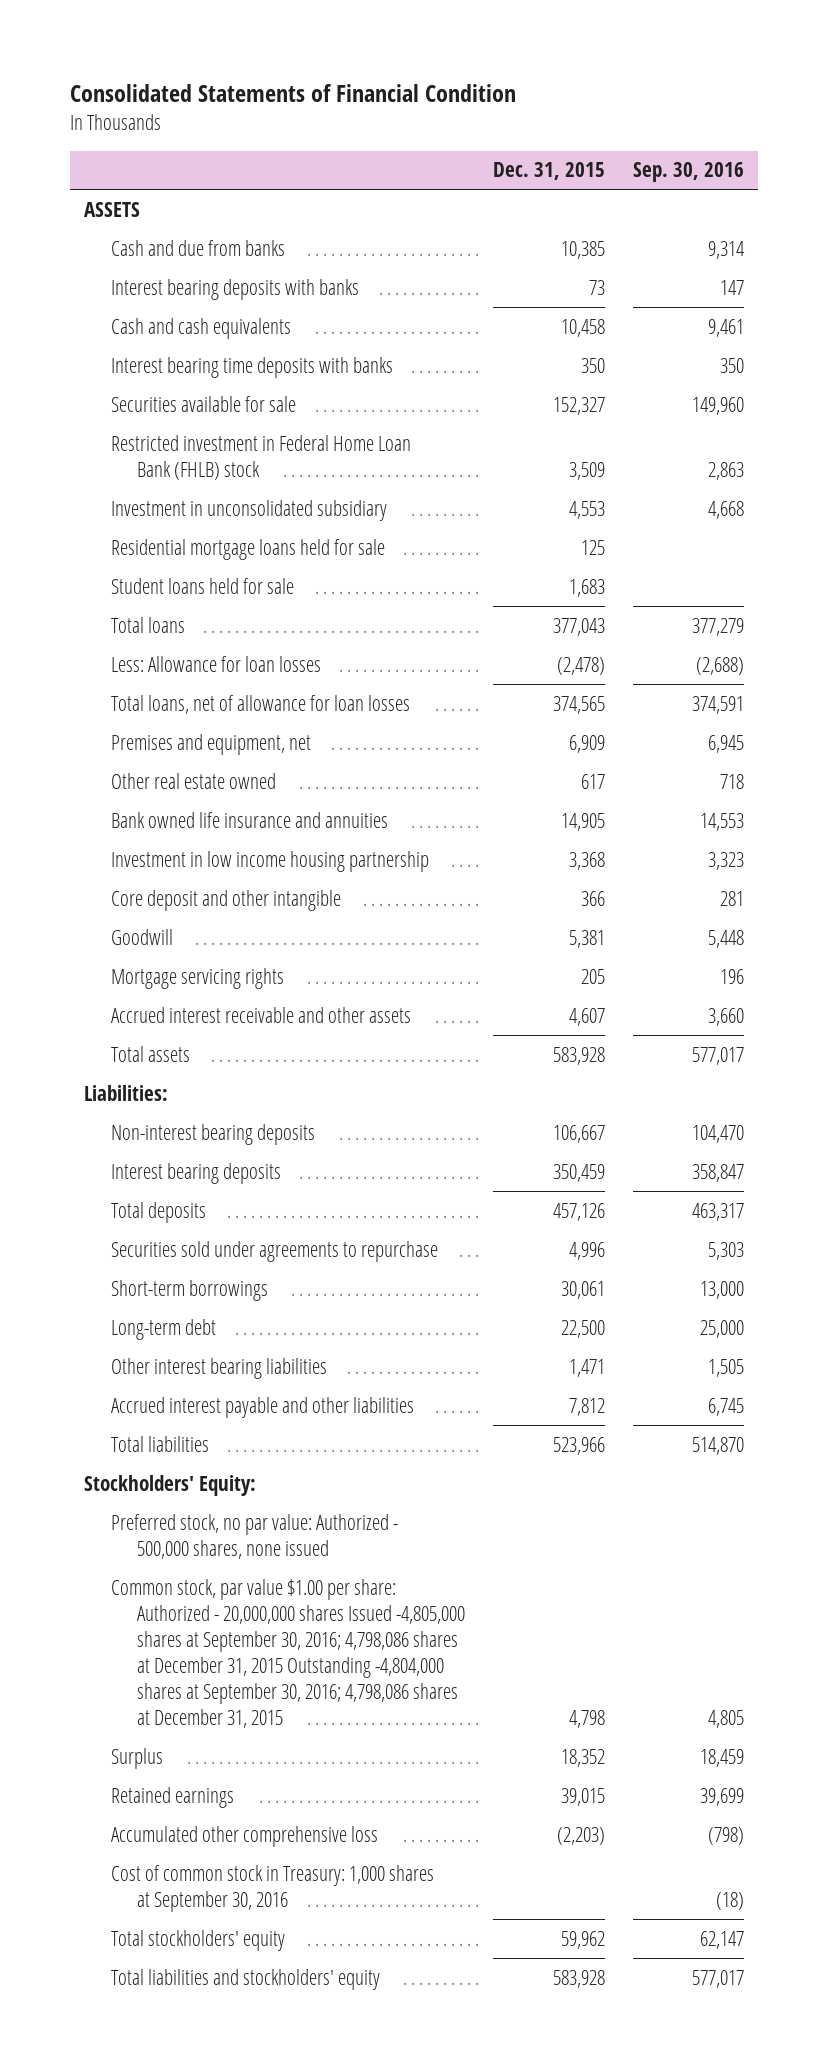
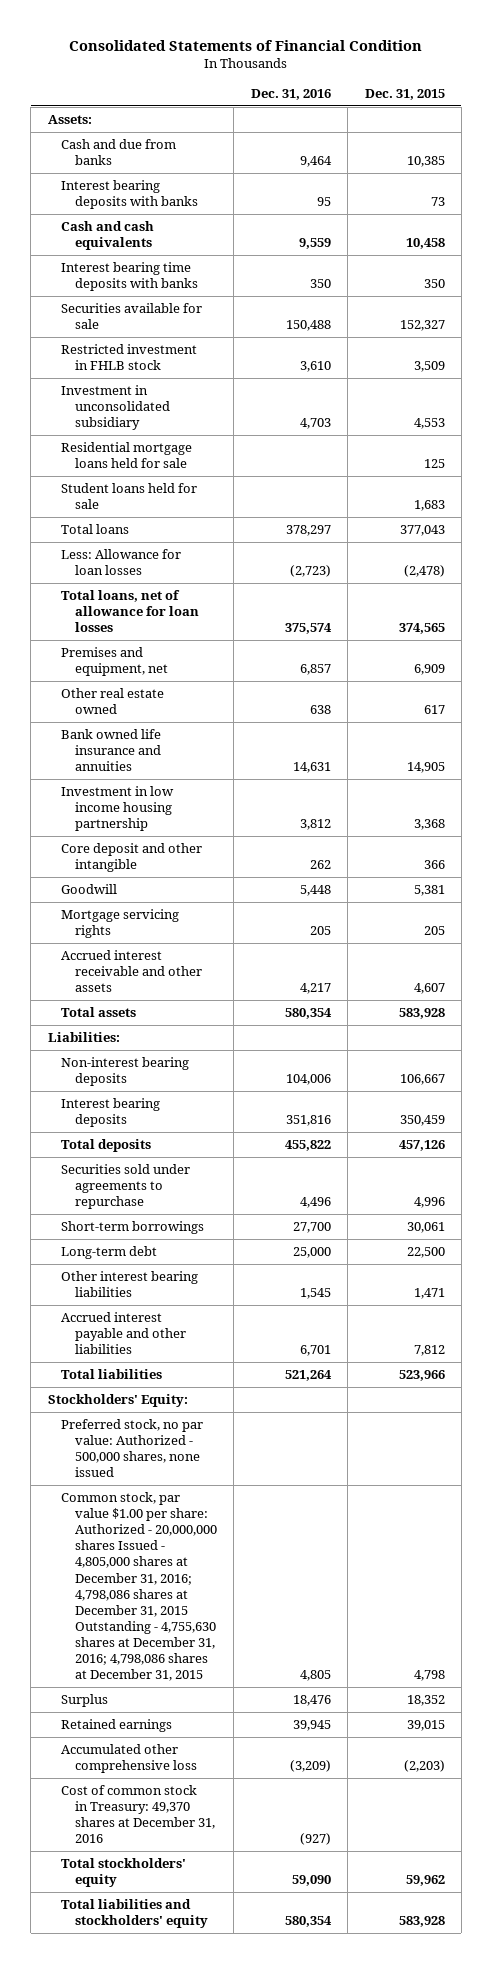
- | Dec. 31, 2015 | Sep. 30, 2016
+ | Dec. 31, 2016 | Dec. 31, 2015
- ASSETS
+ Assets:
- Restricted investment in Federal Home Loan Bank (FHLB) stock | 3,509 | 2,863
+ Restricted investment in FHLB stock | 3,610 | 3,509
- Common stock, par value $1.00 per share: Authorized - 20,000,000 shares Issued -4,805,000 shares at September 30, 2016; 4,798,086 shares at December 31, 2015 Outstanding -4,804,000 shares at September 30, 2016; 4,798,086 shares at December 31, 2015 | 4,798 | 4,805
+ Common stock, par value $1.00 per share: Authorized - 20,000,000 shares Issued - 4,805,000 shares at December 31, 2016; 4,798,086 shares at December 31, 2015 Outstanding - 4,755,630 shares at December 31, 2016; 4,798,086 shares at December 31, 2015 | 4,805 | 4,798
- Cost of common stock in Treasury: 1,000 shares at September 30, 2016 | | (18)
+ Cost of common stock in Treasury: 49,370 shares at December 31, 2016 | (927) |

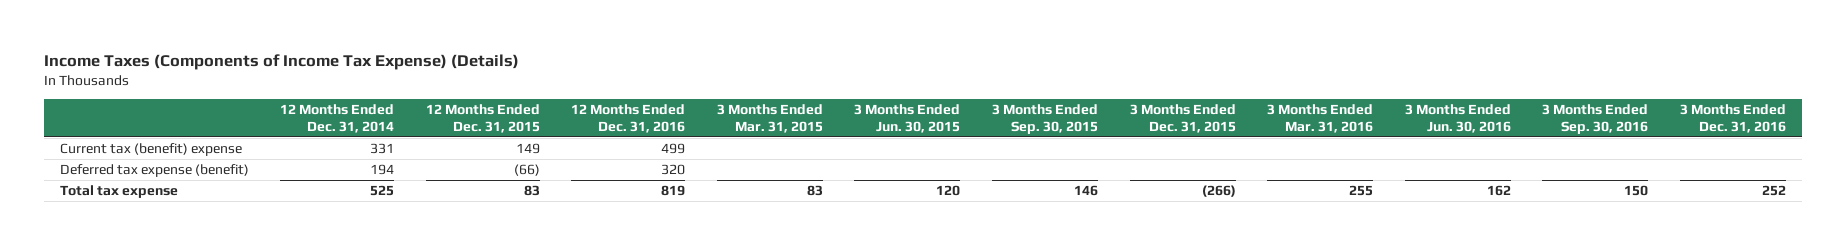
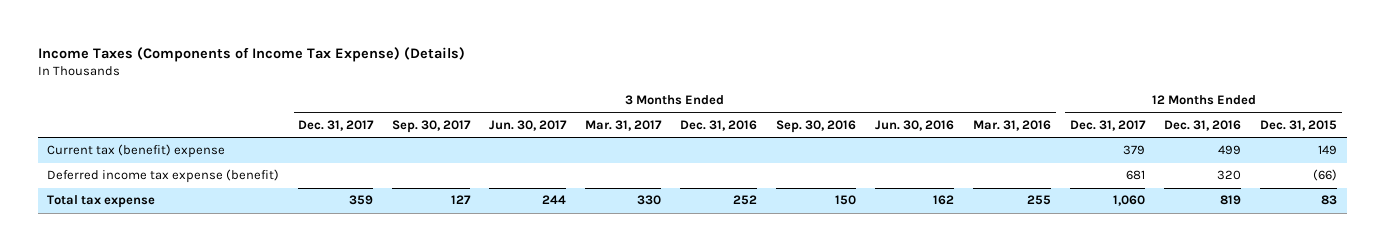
- | 12 Months Ended Dec. 31, 2014 | 12 Months Ended Dec. 31, 2015 | 12 Months Ended Dec. 31, 2016 | 3 Months Ended Mar. 31, 2015 | 3 Months Ended Jun. 30, 2015 | 3 Months Ended Sep. 30, 2015 | 3 Months Ended Dec. 31, 2015 | 3 Months Ended Mar. 31, 2016 | 3 Months Ended Jun. 30, 2016 | 3 Months Ended Sep. 30, 2016 | 3 Months Ended Dec. 31, 2016
+ | 3 Months Ended Dec. 31, 2017 | 3 Months Ended Sep. 30, 2017 | 3 Months Ended Jun. 30, 2017 | 3 Months Ended Mar. 31, 2017 | 3 Months Ended Dec. 31, 2016 | 3 Months Ended Sep. 30, 2016 | 3 Months Ended Jun. 30, 2016 | 3 Months Ended Mar. 31, 2016 | 12 Months Ended Dec. 31, 2017 | 12 Months Ended Dec. 31, 2016 | 12 Months Ended Dec. 31, 2015
- Deferred tax expense (benefit) | 194 | (66) | 320 | | | | | | | |
+ Deferred income tax expense (benefit) | | | | | | | | | 681 | 320 | (66)

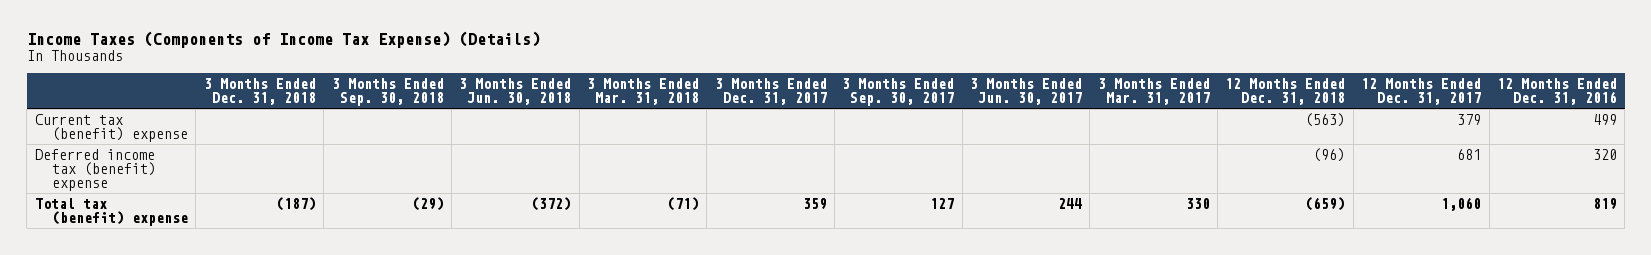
- | 3 Months Ended Dec. 31, 2017 | 3 Months Ended Sep. 30, 2017 | 3 Months Ended Jun. 30, 2017 | 3 Months Ended Mar. 31, 2017 | 3 Months Ended Dec. 31, 2016 | 3 Months Ended Sep. 30, 2016 | 3 Months Ended Jun. 30, 2016 | 3 Months Ended Mar. 31, 2016 | 12 Months Ended Dec. 31, 2017 | 12 Months Ended Dec. 31, 2016 | 12 Months Ended Dec. 31, 2015
+ | 3 Months Ended Dec. 31, 2018 | 3 Months Ended Sep. 30, 2018 | 3 Months Ended Jun. 30, 2018 | 3 Months Ended Mar. 31, 2018 | 3 Months Ended Dec. 31, 2017 | 3 Months Ended Sep. 30, 2017 | 3 Months Ended Jun. 30, 2017 | 3 Months Ended Mar. 31, 2017 | 12 Months Ended Dec. 31, 2018 | 12 Months Ended Dec. 31, 2017 | 12 Months Ended Dec. 31, 2016
- Deferred income tax expense (benefit) | | | | | | | | | 681 | 320 | (66)
- Total tax expense | 359 | 127 | 244 | 330 | 252 | 150 | 162 | 255 | 1,060 | 819 | 83
+ Deferred income tax (benefit) expense | | | | | | | | | (96) | 681 | 320
+ Total tax (benefit) expense | (187) | (29) | (372) | (71) | 359 | 127 | 244 | 330 | (659) | 1,060 | 819

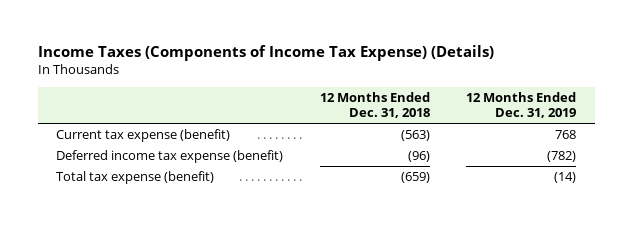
- | 3 Months Ended Dec. 31, 2018 | 3 Months Ended Sep. 30, 2018 | 3 Months Ended Jun. 30, 2018 | 3 Months Ended Mar. 31, 2018 | 3 Months Ended Dec. 31, 2017 | 3 Months Ended Sep. 30, 2017 | 3 Months Ended Jun. 30, 2017 | 3 Months Ended Mar. 31, 2017 | 12 Months Ended Dec. 31, 2018 | 12 Months Ended Dec. 31, 2017 | 12 Months Ended Dec. 31, 2016
+ | 12 Months Ended Dec. 31, 2018 | 12 Months Ended Dec. 31, 2019
- Current tax (benefit) expense | | | | | | | | | (563) | 379 | 499
- Deferred income tax (benefit) expense | | | | | | | | | (96) | 681 | 320
- Total tax (benefit) expense | (187) | (29) | (372) | (71) | 359 | 127 | 244 | 330 | (659) | 1,060 | 819
+ Current tax expense (benefit) | (563) | 768
+ Deferred income tax expense (benefit) | (96) | (782)
+ Total tax expense (benefit) | (659) | (14)

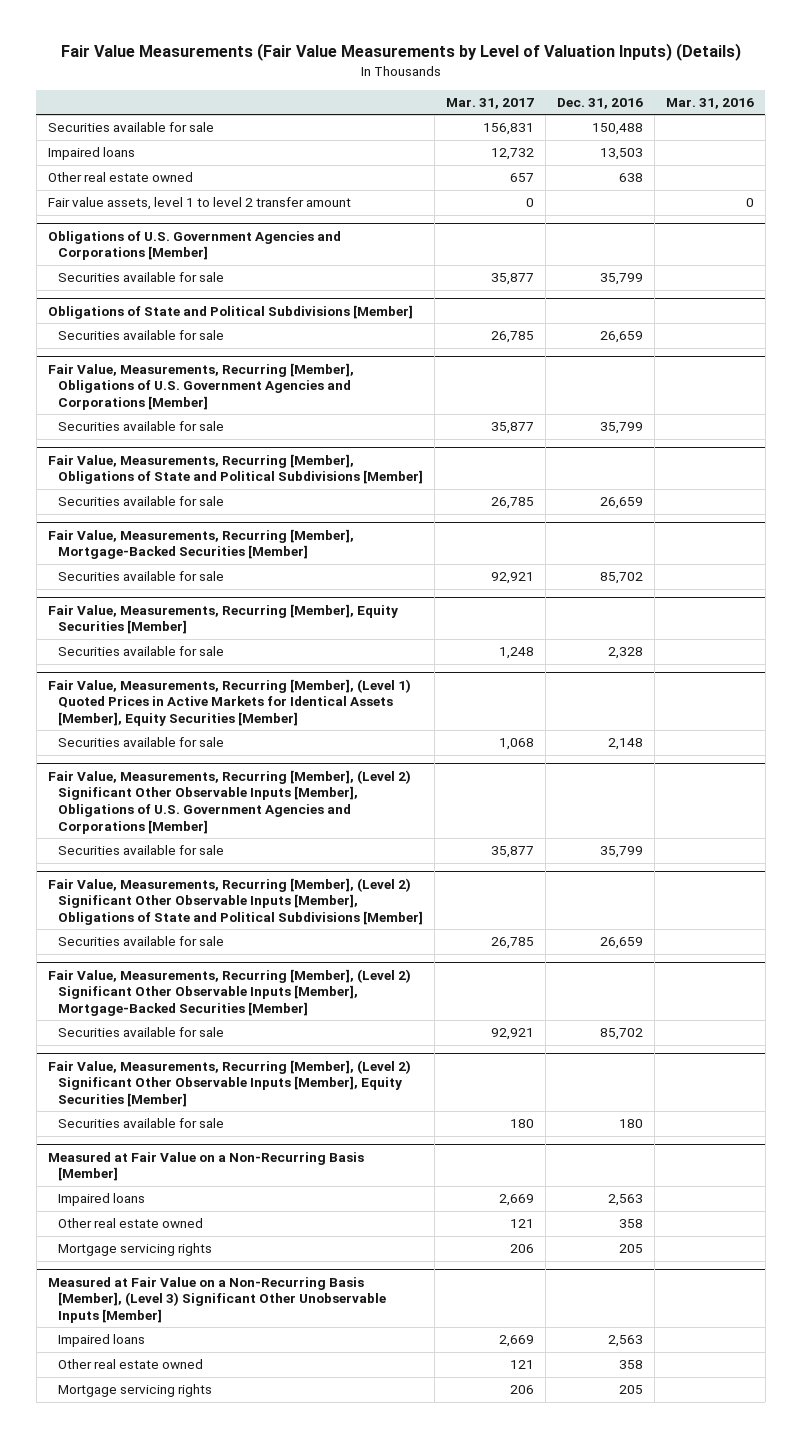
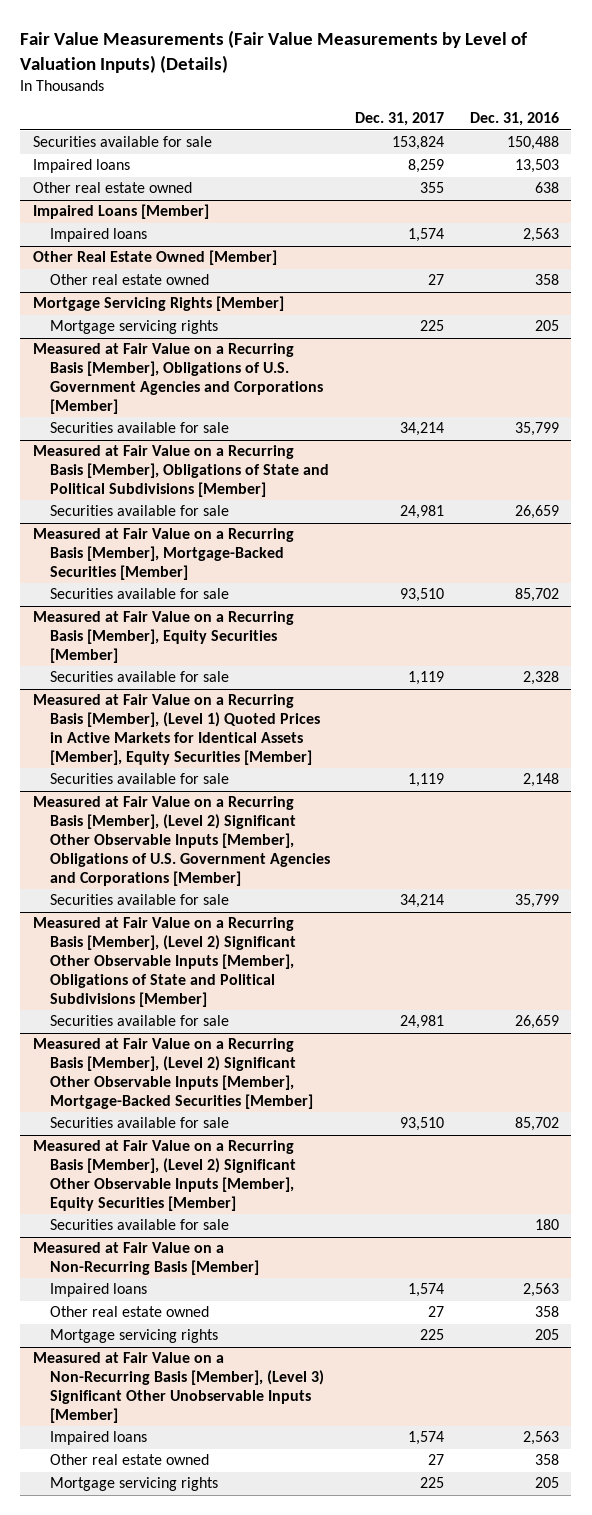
- | Mar. 31, 2017 | Dec. 31, 2016 | Mar. 31, 2016
+ | Dec. 31, 2017 | Dec. 31, 2016
- Fair value assets, level 1 to level 2 transfer amount | 0 | | 0
- Obligations of U.S. Government Agencies and Corporations [Member]
- Securities available for sale | 35,877 | 35,799 |
- Obligations of State and Political Subdivisions [Member]
- Securities available for sale | 26,785 | 26,659 |
- Fair Value, Measurements, Recurring [Member], Obligations of U.S. Government Agencies and Corporations [Member]
+ Impaired Loans [Member]
+ Impaired loans | 1,574 | 2,563
+ Other Real Estate Owned [Member]
+ Other real estate owned | 27 | 358
+ Mortgage Servicing Rights [Member]
+ Mortgage servicing rights | 225 | 205
+ Measured at Fair Value on a Recurring Basis [Member], Obligations of U.S. Government Agencies and Corporations [Member]
- Fair Value, Measurements, Recurring [Member], Obligations of State and Political Subdivisions [Member]
+ Measured at Fair Value on a Recurring Basis [Member], Obligations of State and Political Subdivisions [Member]
- Fair Value, Measurements, Recurring [Member], Mortgage-Backed Securities [Member]
+ Measured at Fair Value on a Recurring Basis [Member], Mortgage-Backed Securities [Member]
- Fair Value, Measurements, Recurring [Member], Equity Securities [Member]
+ Measured at Fair Value on a Recurring Basis [Member], Equity Securities [Member]
- Fair Value, Measurements, Recurring [Member], (Level 1) Quoted Prices in Active Markets for Identical Assets [Member], Equity Securities [Member]
+ Measured at Fair Value on a Recurring Basis [Member], (Level 1) Quoted Prices in Active Markets for Identical Assets [Member], Equity Securities [Member]
- Fair Value, Measurements, Recurring [Member], (Level 2) Significant Other Observable Inputs [Member], Obligations of U.S. Government Agencies and Corporations [Member]
+ Measured at Fair Value on a Recurring Basis [Member], (Level 2) Significant Other Observable Inputs [Member], Obligations of U.S. Government Agencies and Corporations [Member]
- Fair Value, Measurements, Recurring [Member], (Level 2) Significant Other Observable Inputs [Member], Obligations of State and Political Subdivisions [Member]
+ Measured at Fair Value on a Recurring Basis [Member], (Level 2) Significant Other Observable Inputs [Member], Obligations of State and Political Subdivisions [Member]
- Fair Value, Measurements, Recurring [Member], (Level 2) Significant Other Observable Inputs [Member], Mortgage-Backed Securities [Member]
+ Measured at Fair Value on a Recurring Basis [Member], (Level 2) Significant Other Observable Inputs [Member], Mortgage-Backed Securities [Member]
- Fair Value, Measurements, Recurring [Member], (Level 2) Significant Other Observable Inputs [Member], Equity Securities [Member]
+ Measured at Fair Value on a Recurring Basis [Member], (Level 2) Significant Other Observable Inputs [Member], Equity Securities [Member]

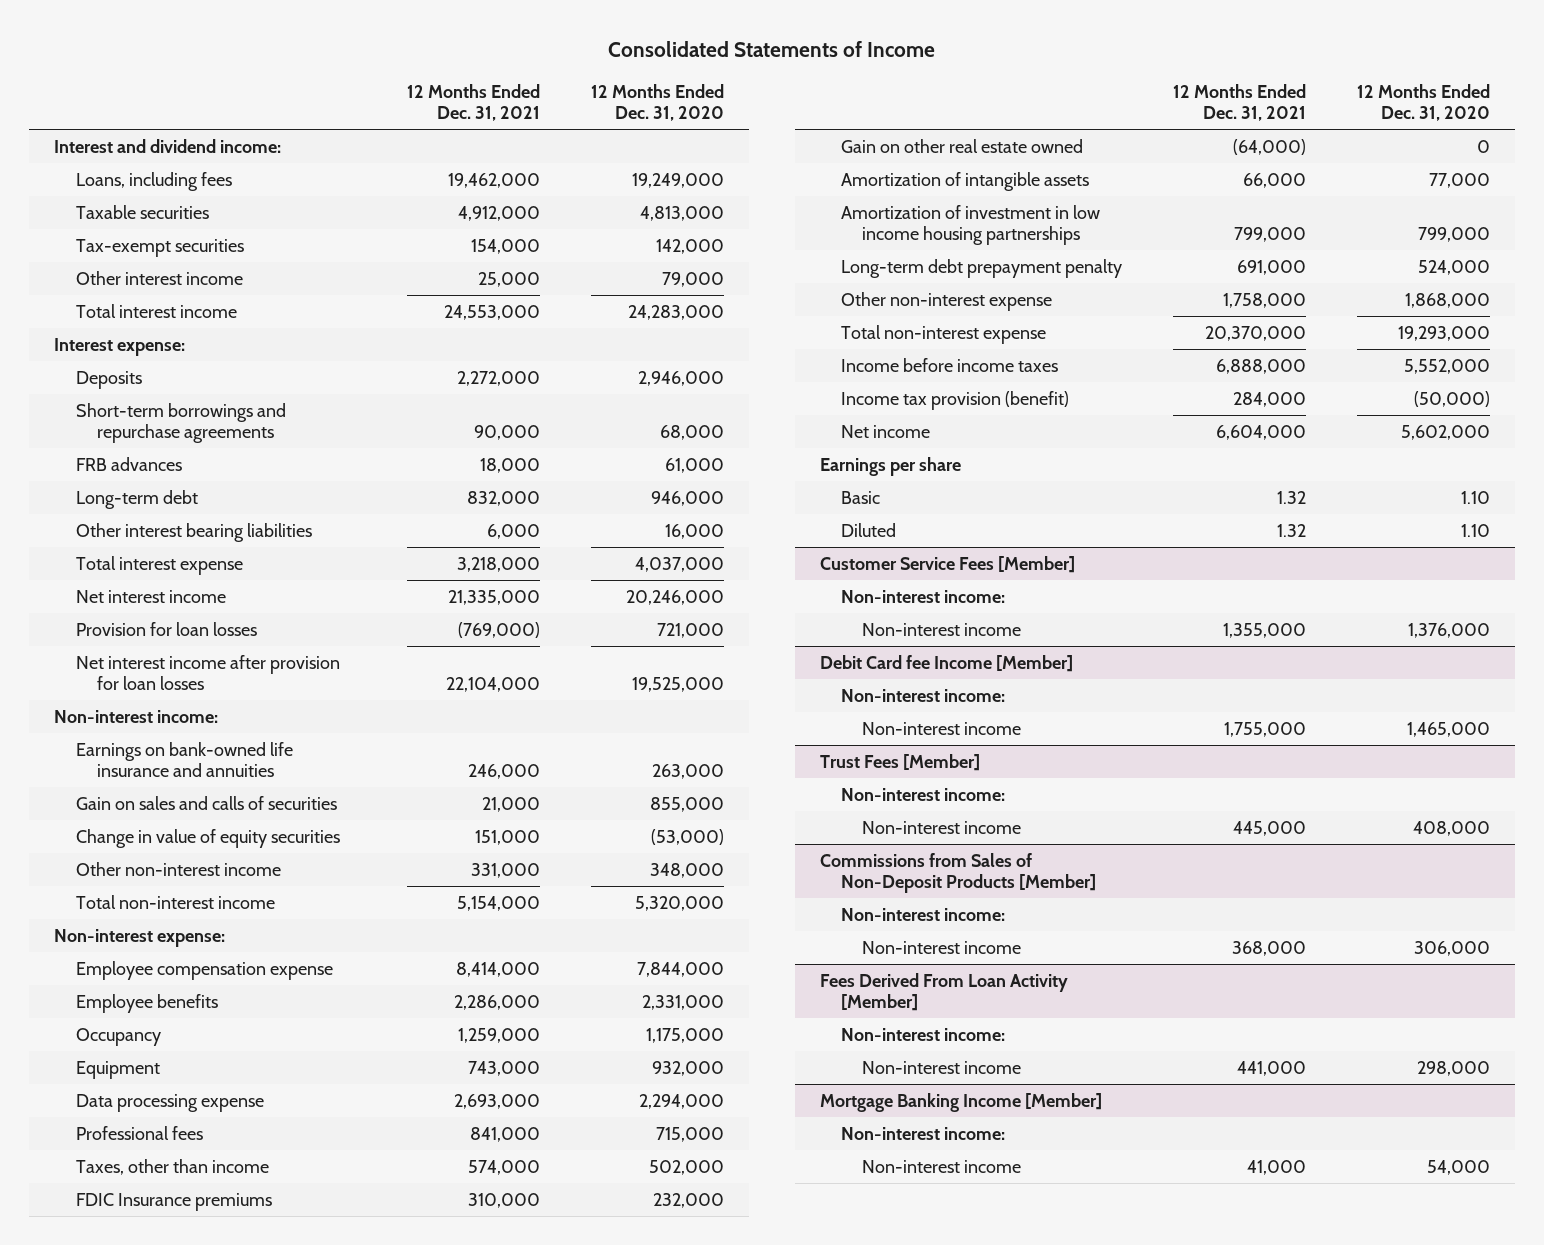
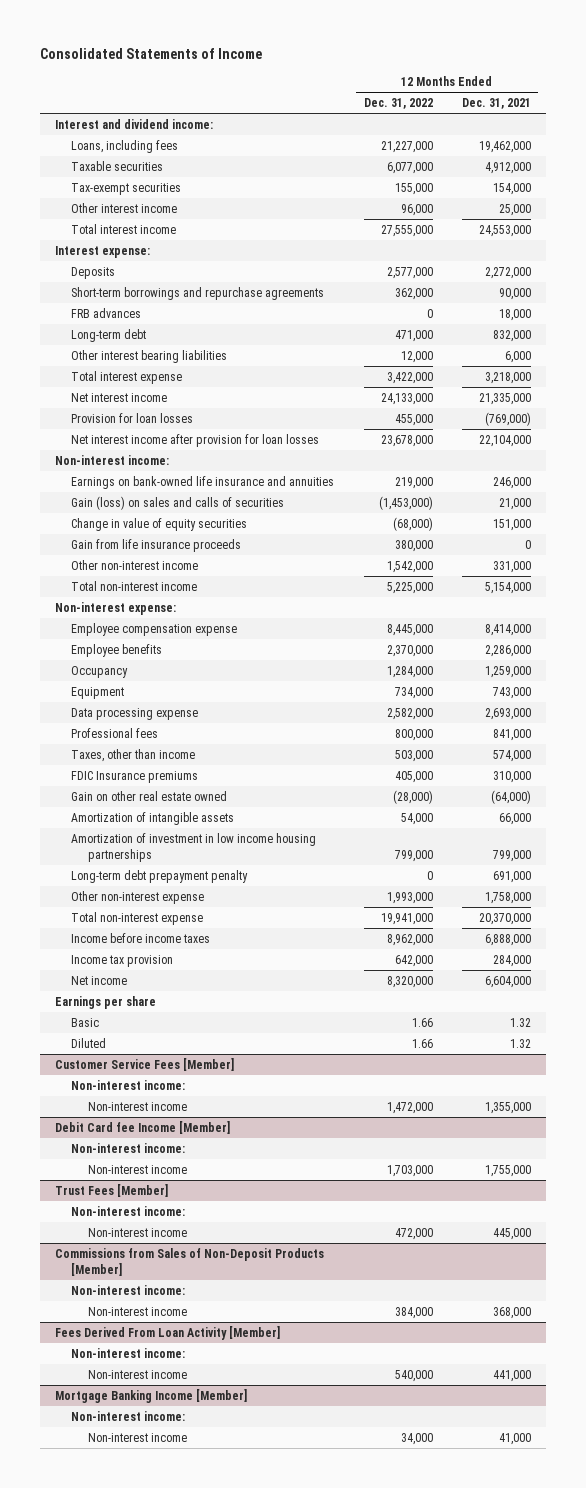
- | 12 Months Ended Dec. 31, 2021 | 12 Months Ended Dec. 31, 2020
+ | 12 Months Ended Dec. 31, 2022 | 12 Months Ended Dec. 31, 2021
- Gain on sales and calls of securities | 21,000 | 855,000
+ Gain (loss) on sales and calls of securities | (1,453,000) | 21,000
+ Gain from life insurance proceeds | 380,000 | 0
- Income tax provision (benefit) | 284,000 | (50,000)
+ Income tax provision | 642,000 | 284,000

